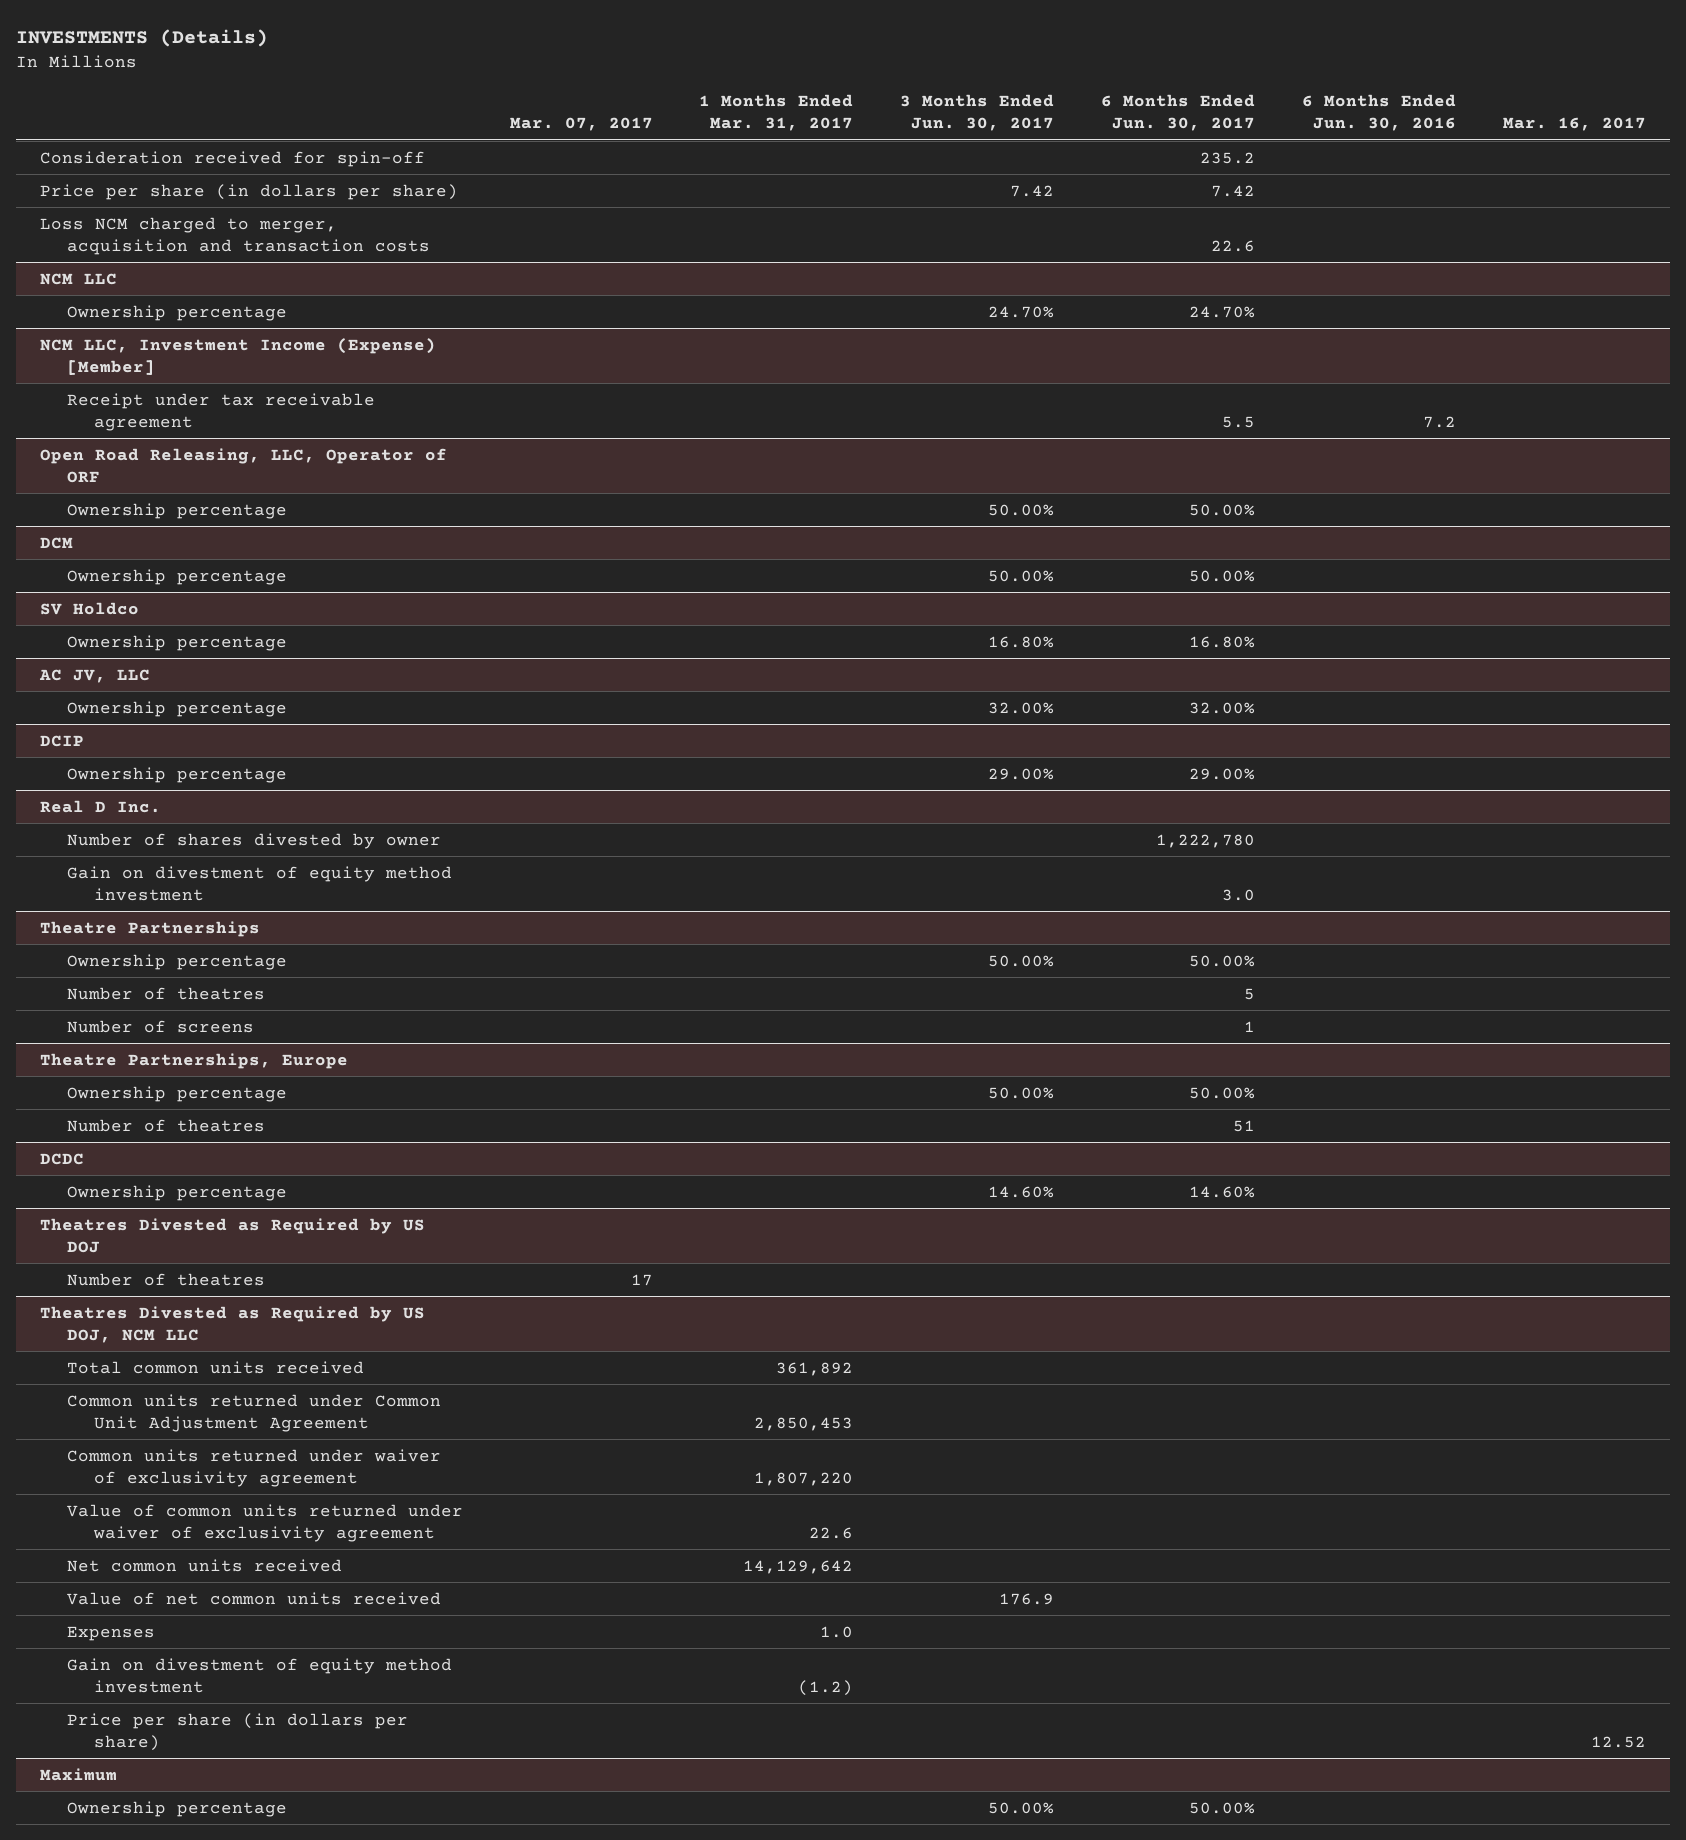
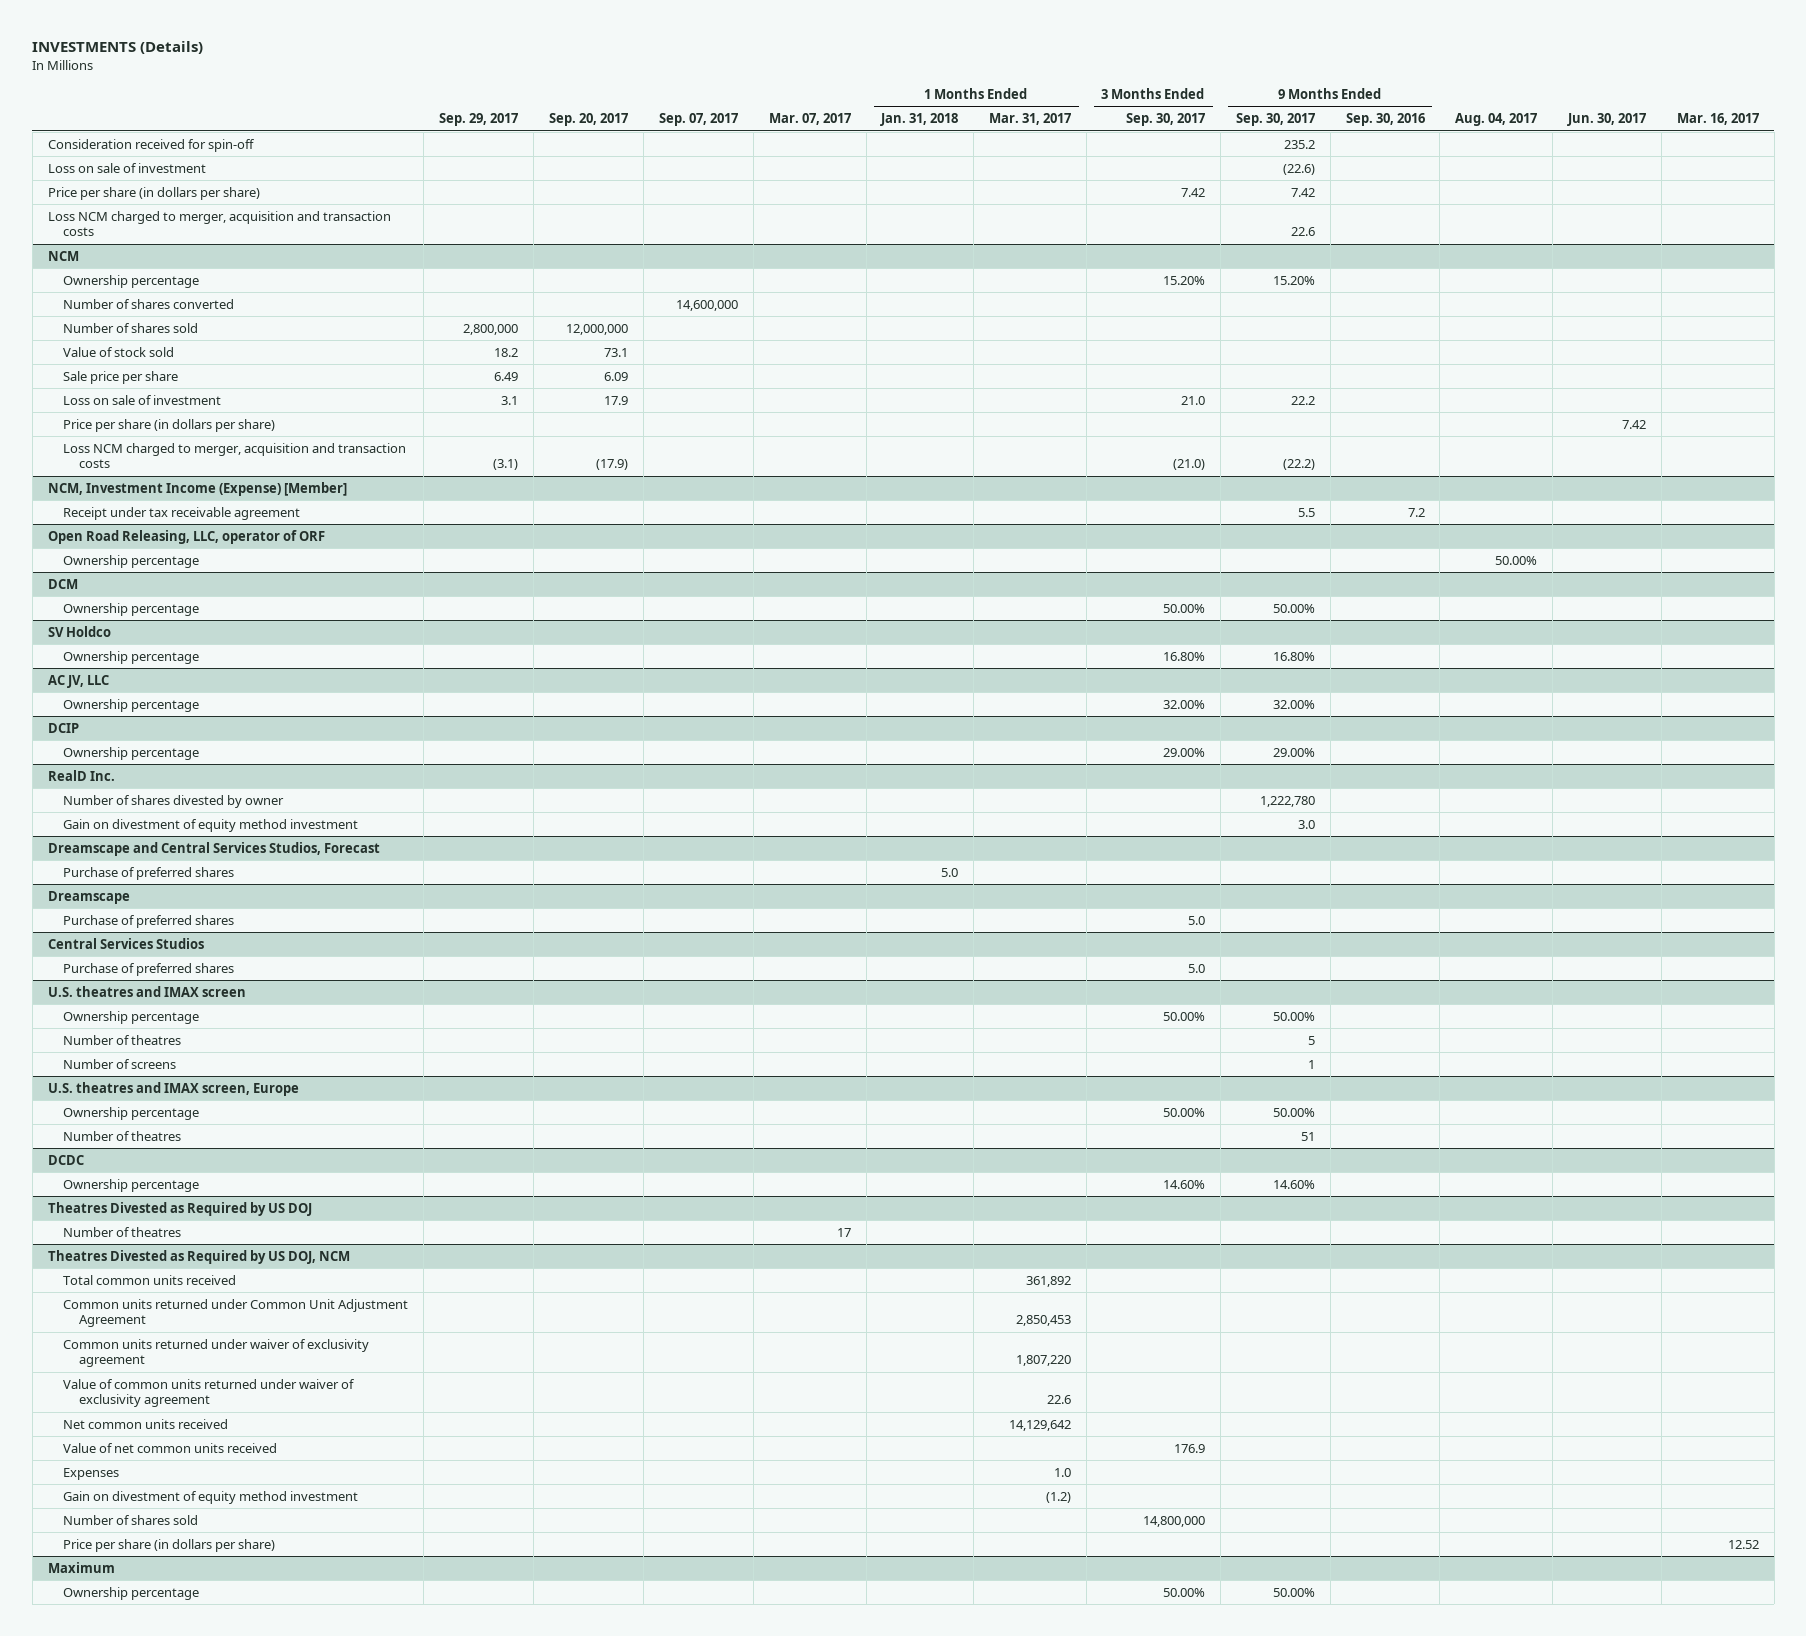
- | Mar. 07, 2017 | 1 Months Ended Mar. 31, 2017 | 3 Months Ended Jun. 30, 2017 | 6 Months Ended Jun. 30, 2017 | 6 Months Ended Jun. 30, 2016 | Mar. 16, 2017
+ | Sep. 29, 2017 | Sep. 20, 2017 | Sep. 07, 2017 | Mar. 07, 2017 | 1 Months Ended Jan. 31, 2018 | 1 Months Ended Mar. 31, 2017 | 3 Months Ended Sep. 30, 2017 | 9 Months Ended Sep. 30, 2017 | 9 Months Ended Sep. 30, 2016 | Aug. 04, 2017 | Jun. 30, 2017 | Mar. 16, 2017
+ Loss on sale of investment | | | | | | | | (22.6) | | | |
- NCM LLC
+ NCM
- NCM LLC, Investment Income (Expense) [Member]
+ Number of shares converted | | | 14,600,000 | | | | | | | | |
+ Number of shares sold | 2,800,000 | 12,000,000 | | | | | | | | | |
+ Value of stock sold | 18.2 | 73.1 | | | | | | | | | |
+ Sale price per share | 6.49 | 6.09 | | | | | | | | | |
+ Loss on sale of investment | 3.1 | 17.9 | | | | | 21.0 | 22.2 | | | |
+ Price per share (in dollars per share) | | | | | | | | | | | 7.42 |
+ Loss NCM charged to merger, acquisition and transaction costs | (3.1) | (17.9) | | | | | (21.0) | (22.2) | | | |
+ NCM, Investment Income (Expense) [Member]
- Open Road Releasing, LLC, Operator of ORF
+ Open Road Releasing, LLC, operator of ORF
- Real D Inc.
+ RealD Inc.
- Theatre Partnerships
+ Dreamscape and Central Services Studios, Forecast
+ Purchase of preferred shares | | | | | 5.0 | | | | | | |
+ Dreamscape
+ Purchase of preferred shares | | | | | | | 5.0 | | | | |
+ Central Services Studios
+ Purchase of preferred shares | | | | | | | 5.0 | | | | |
+ U.S. theatres and IMAX screen
- Theatre Partnerships, Europe
- Ownership percentage | | | 50.00% | 50.00% | |
- Number of theatres | | | | 51 | |
+ U.S. theatres and IMAX screen, Europe
+ Ownership percentage | | | | | | | 50.00% | 50.00% | | | |
+ Number of theatres | | | | | | | | 51 | | | |
- Theatres Divested as Required by US DOJ, NCM LLC
+ Theatres Divested as Required by US DOJ, NCM
+ Number of shares sold | | | | | | | 14,800,000 | | | | |

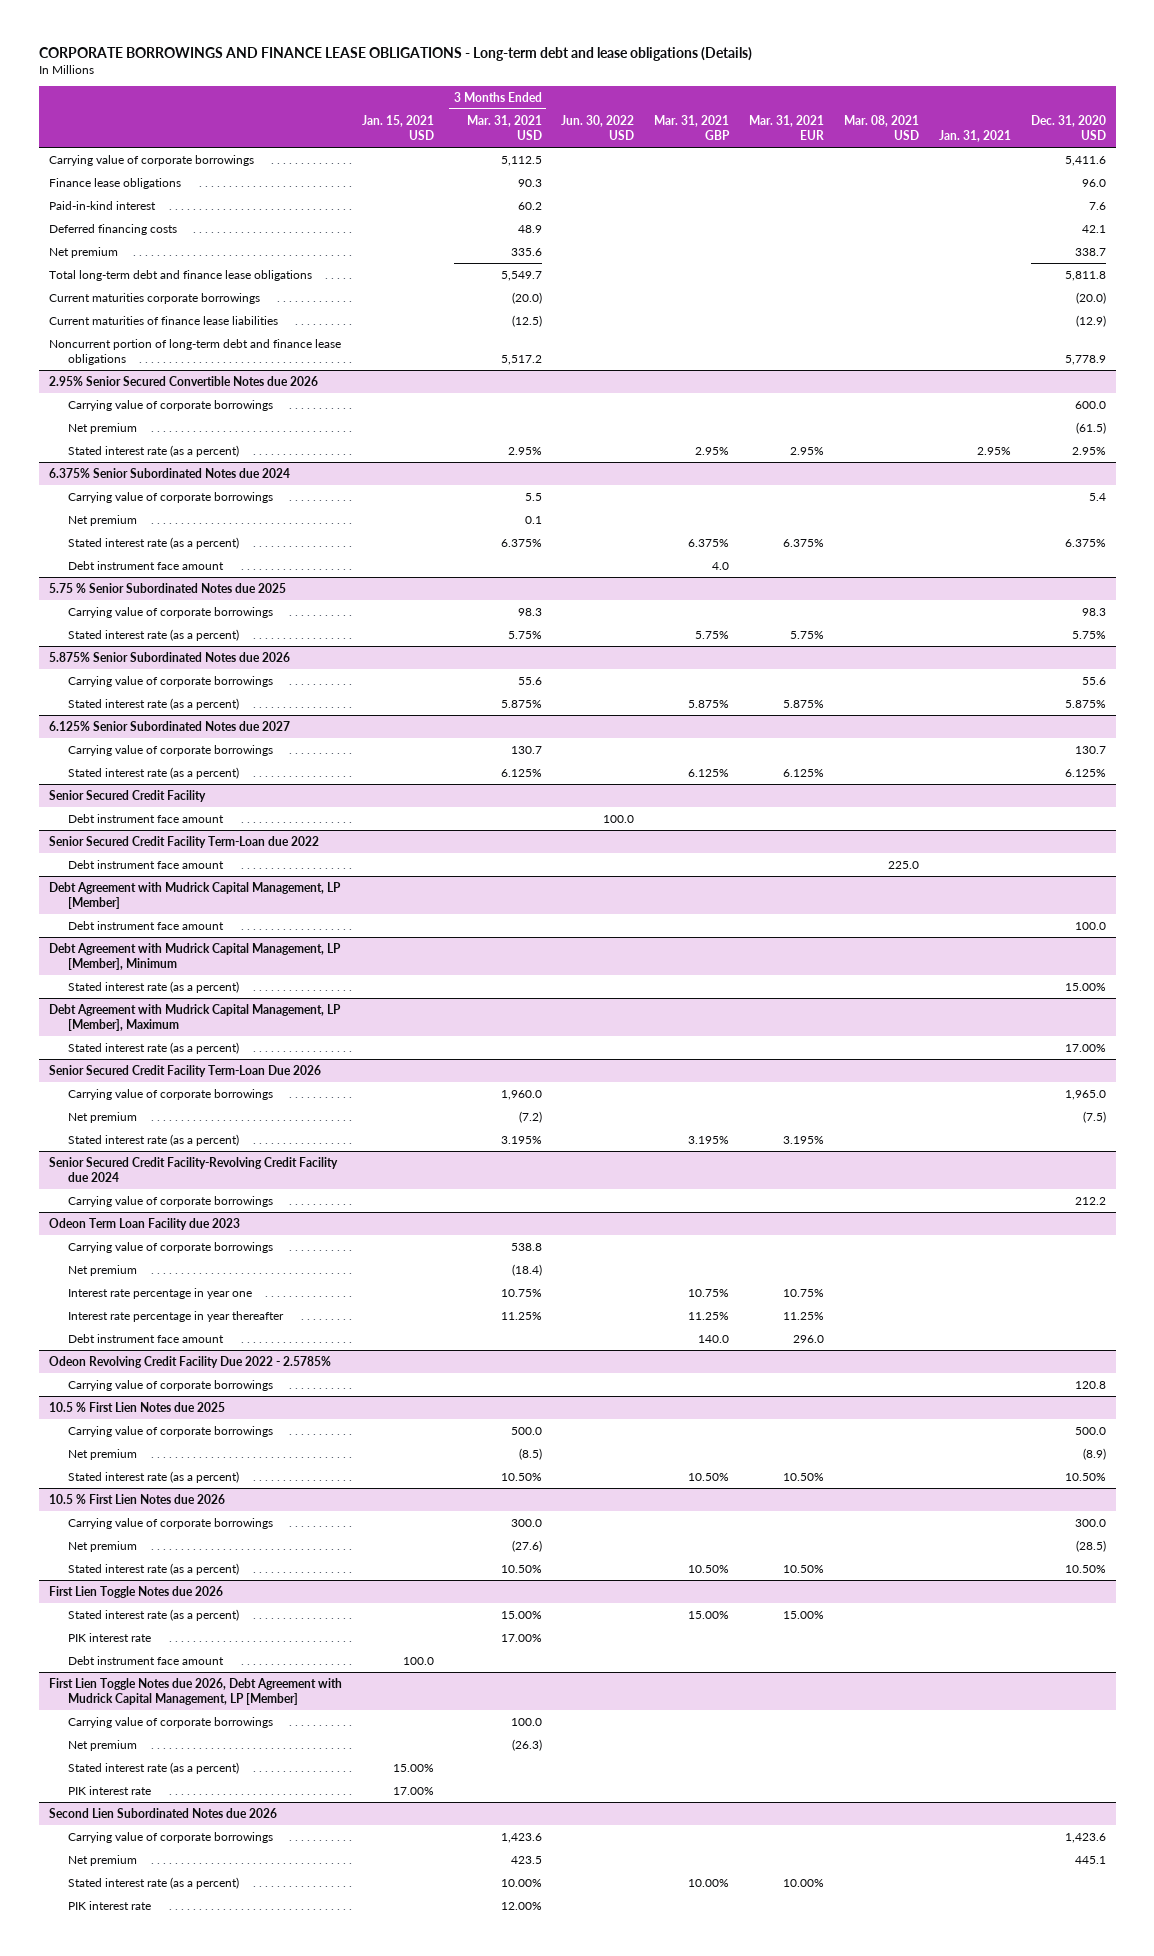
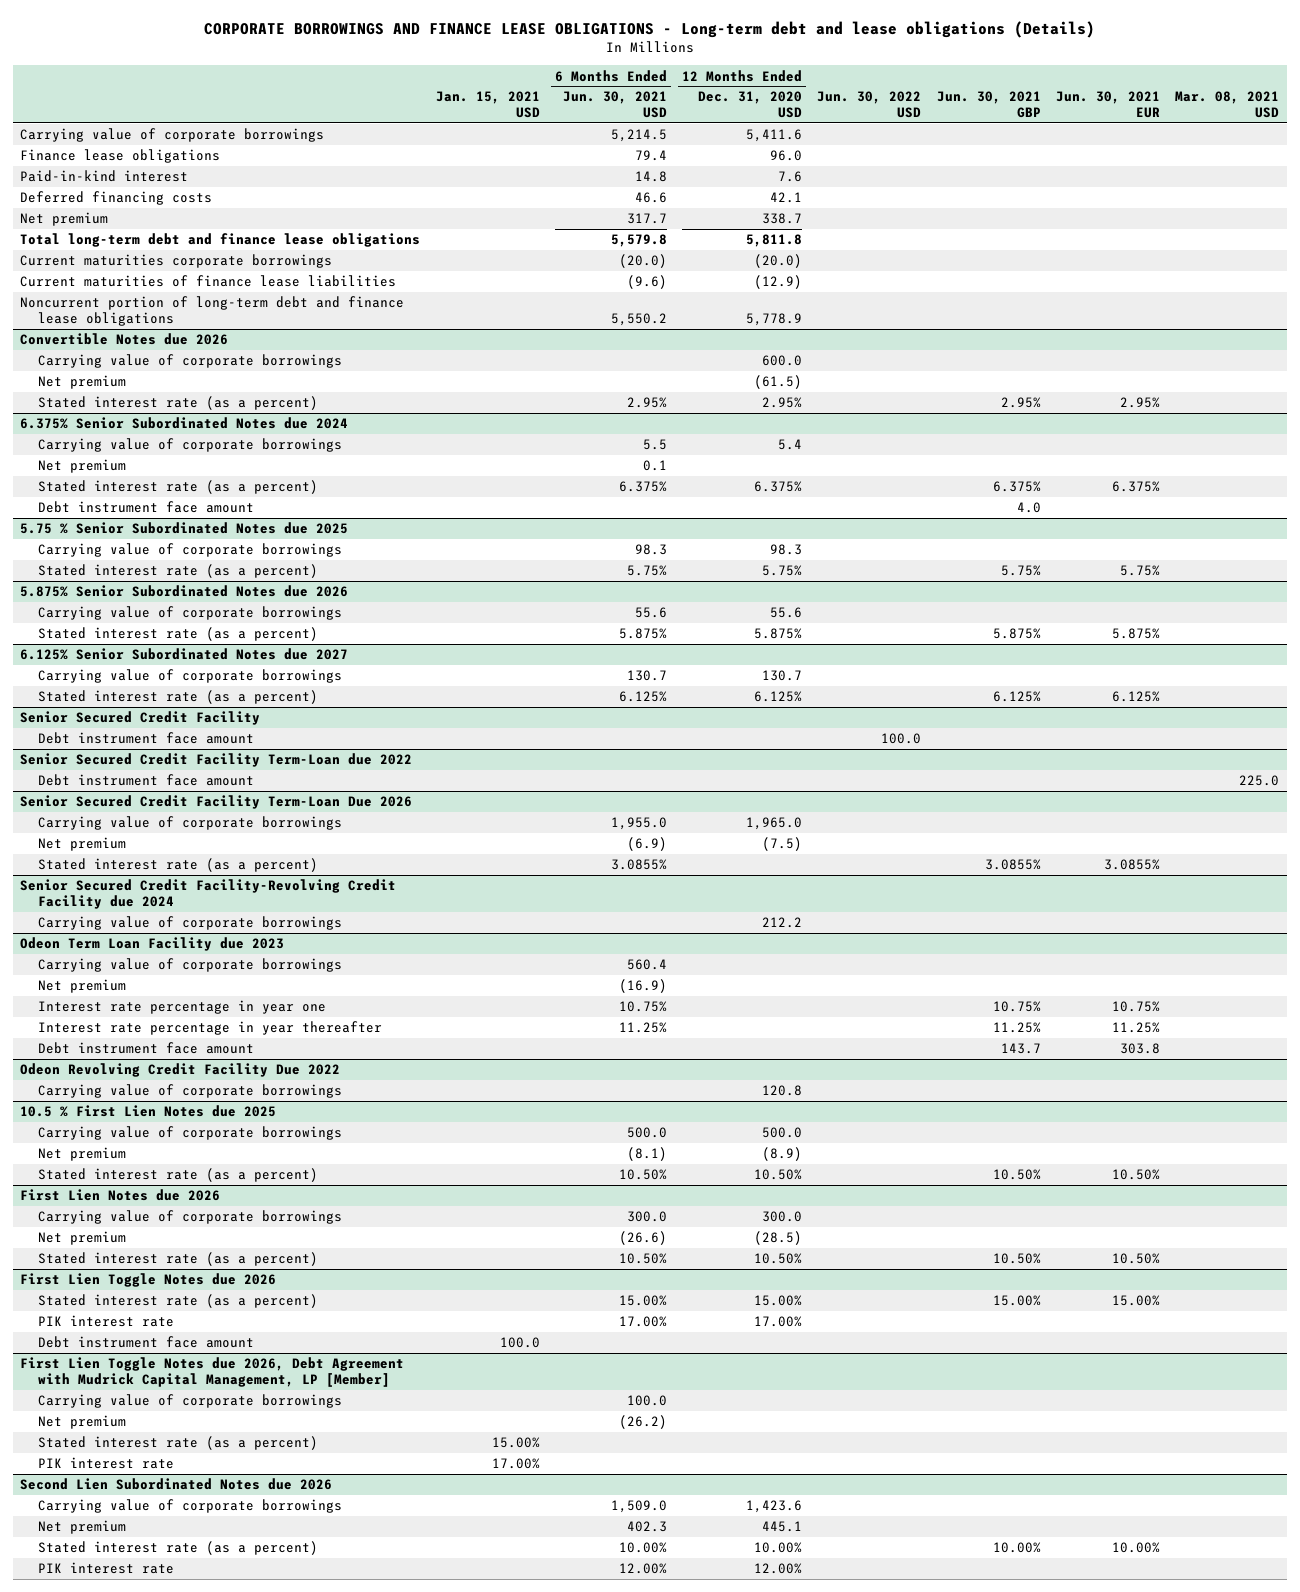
- | Jan. 15, 2021 USD | 3 Months Ended Mar. 31, 2021 USD | Jun. 30, 2022 USD | Mar. 31, 2021 GBP | Mar. 31, 2021 EUR | Mar. 08, 2021 USD | Jan. 31, 2021 | Dec. 31, 2020 USD
+ | Jan. 15, 2021 USD | 6 Months Ended Jun. 30, 2021 USD | 12 Months Ended Dec. 31, 2020 USD | Jun. 30, 2022 USD | Jun. 30, 2021 GBP | Jun. 30, 2021 EUR | Mar. 08, 2021 USD
- 2.95% Senior Secured Convertible Notes due 2026
- Carrying value of corporate borrowings | | | | | | | | 600.0
- Net premium | | | | | | | | (61.5)
- Stated interest rate (as a percent) | | 2.95% | | 2.95% | 2.95% | | 2.95% | 2.95%
+ Convertible Notes due 2026
+ Carrying value of corporate borrowings | | | 600.0 | | | |
+ Net premium | | | (61.5) | | | |
+ Stated interest rate (as a percent) | | 2.95% | 2.95% | | 2.95% | 2.95% |
- Debt Agreement with Mudrick Capital Management, LP [Member]
- Debt instrument face amount | | | | | | | | 100.0
- Debt Agreement with Mudrick Capital Management, LP [Member], Minimum
- Stated interest rate (as a percent) | | | | | | | | 15.00%
- Debt Agreement with Mudrick Capital Management, LP [Member], Maximum
- Stated interest rate (as a percent) | | | | | | | | 17.00%
- Odeon Revolving Credit Facility Due 2022 - 2.5785%
+ Odeon Revolving Credit Facility Due 2022
- 10.5 % First Lien Notes due 2026
+ First Lien Notes due 2026

